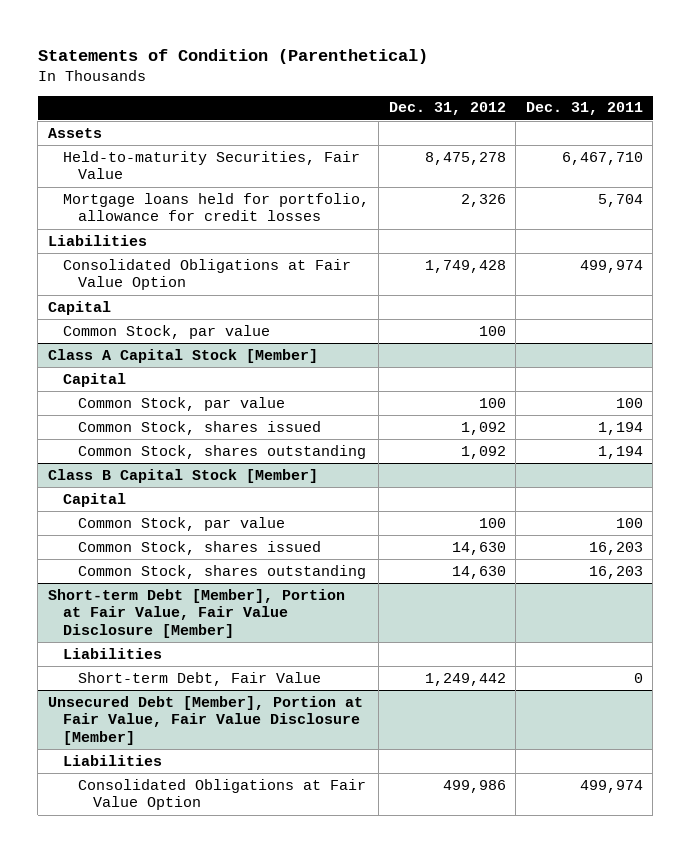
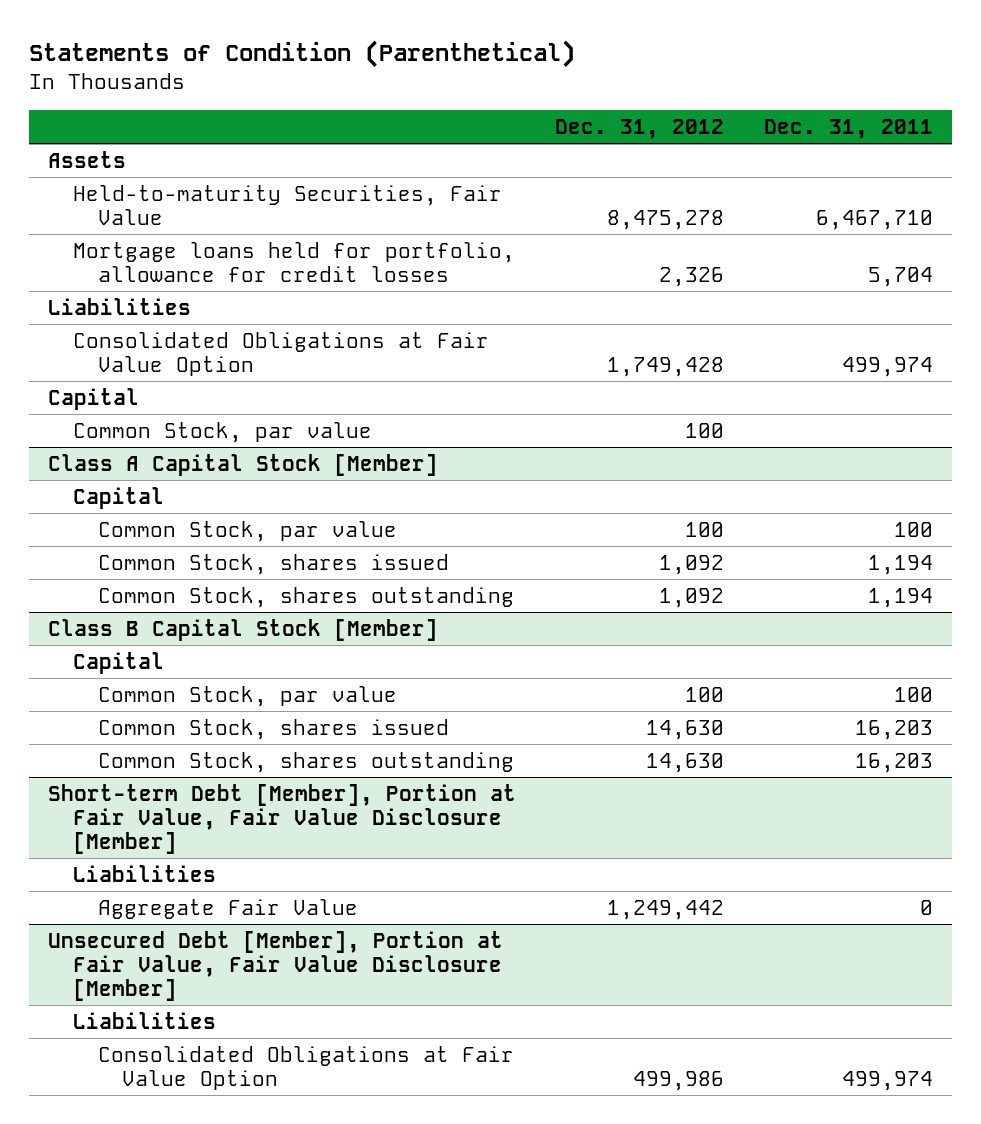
@ Short-term Debt [Member], Portion at Fair Value, Fair Value Disclosure [Member]
- Short-term Debt, Fair Value | 1,249,442 | 0
+ Aggregate Fair Value | 1,249,442 | 0

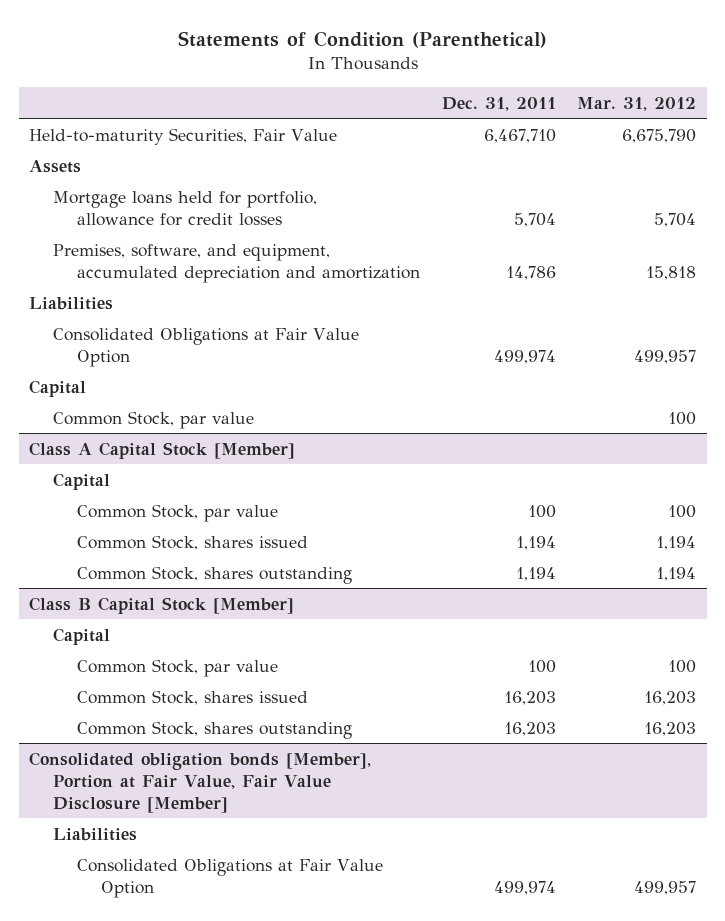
- | Dec. 31, 2012 | Dec. 31, 2011
+ | Dec. 31, 2011 | Mar. 31, 2012
moved down: Assets
+ Premises, software, and equipment, accumulated depreciation and amortization | 14,786 | 15,818
- Short-term Debt [Member], Portion at Fair Value, Fair Value Disclosure [Member]
- Liabilities
- Aggregate Fair Value | 1,249,442 | 0
- Unsecured Debt [Member], Portion at Fair Value, Fair Value Disclosure [Member]
+ Consolidated obligation bonds [Member], Portion at Fair Value, Fair Value Disclosure [Member]

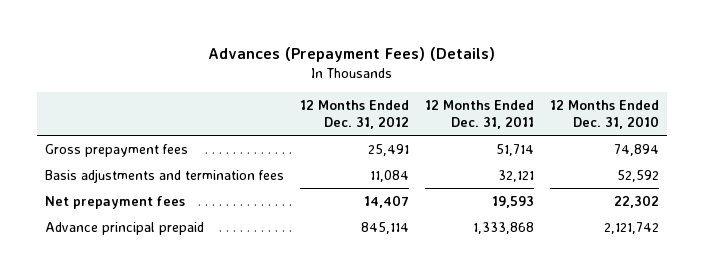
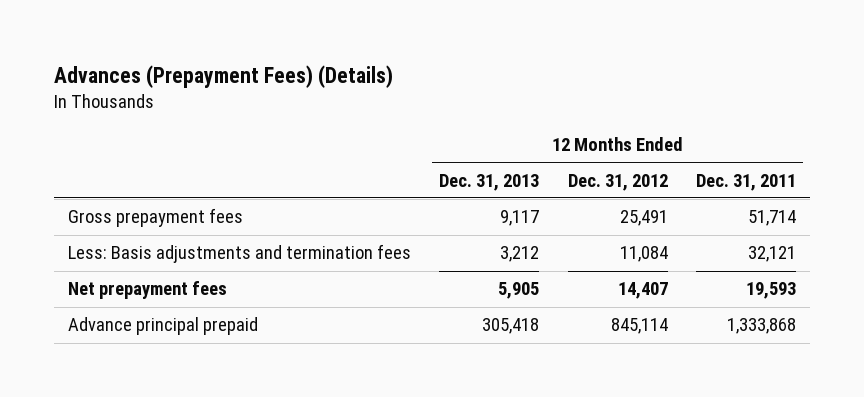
- | 12 Months Ended Dec. 31, 2012 | 12 Months Ended Dec. 31, 2011 | 12 Months Ended Dec. 31, 2010
+ | 12 Months Ended Dec. 31, 2013 | 12 Months Ended Dec. 31, 2012 | 12 Months Ended Dec. 31, 2011
- Basis adjustments and termination fees | 11,084 | 32,121 | 52,592
+ Less: Basis adjustments and termination fees | 3,212 | 11,084 | 32,121

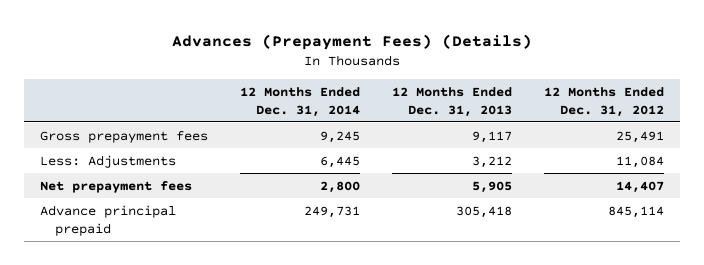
- | 12 Months Ended Dec. 31, 2013 | 12 Months Ended Dec. 31, 2012 | 12 Months Ended Dec. 31, 2011
+ | 12 Months Ended Dec. 31, 2014 | 12 Months Ended Dec. 31, 2013 | 12 Months Ended Dec. 31, 2012
- Less: Basis adjustments and termination fees | 3,212 | 11,084 | 32,121
+ Less: Adjustments | 6,445 | 3,212 | 11,084

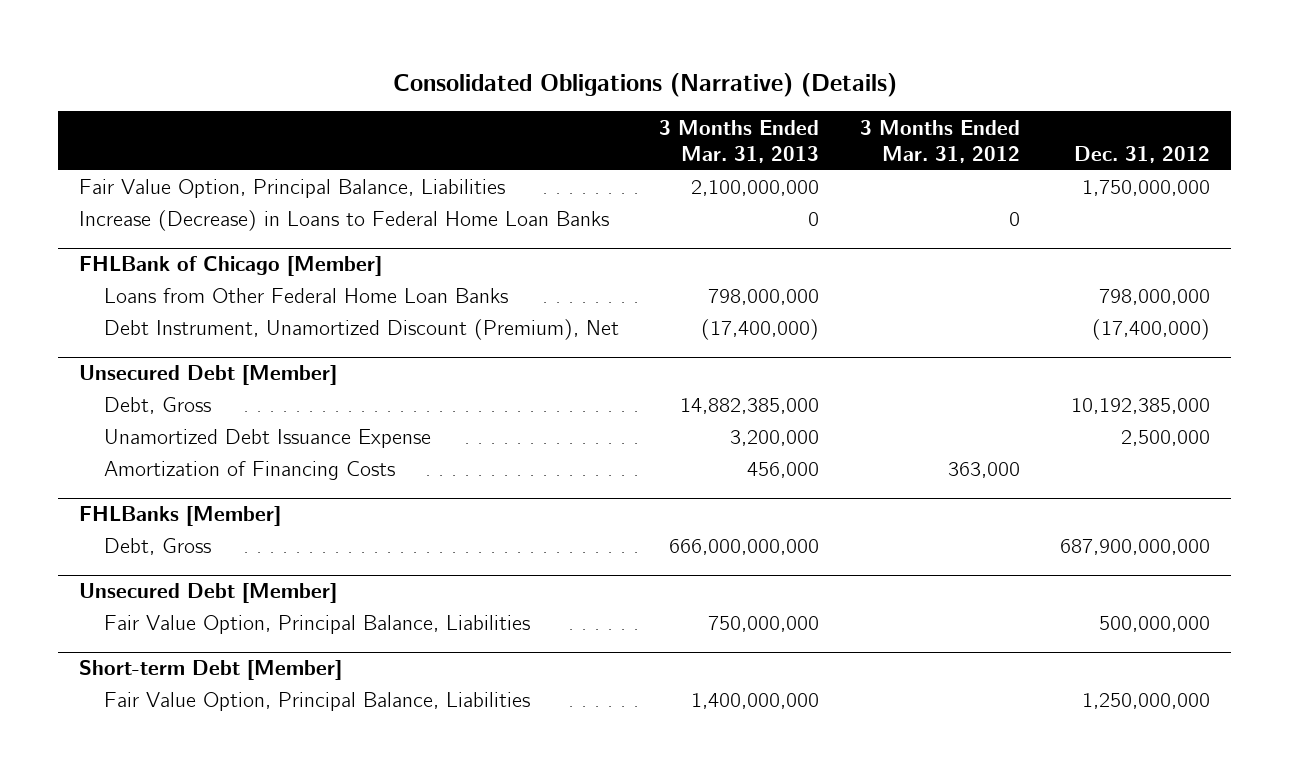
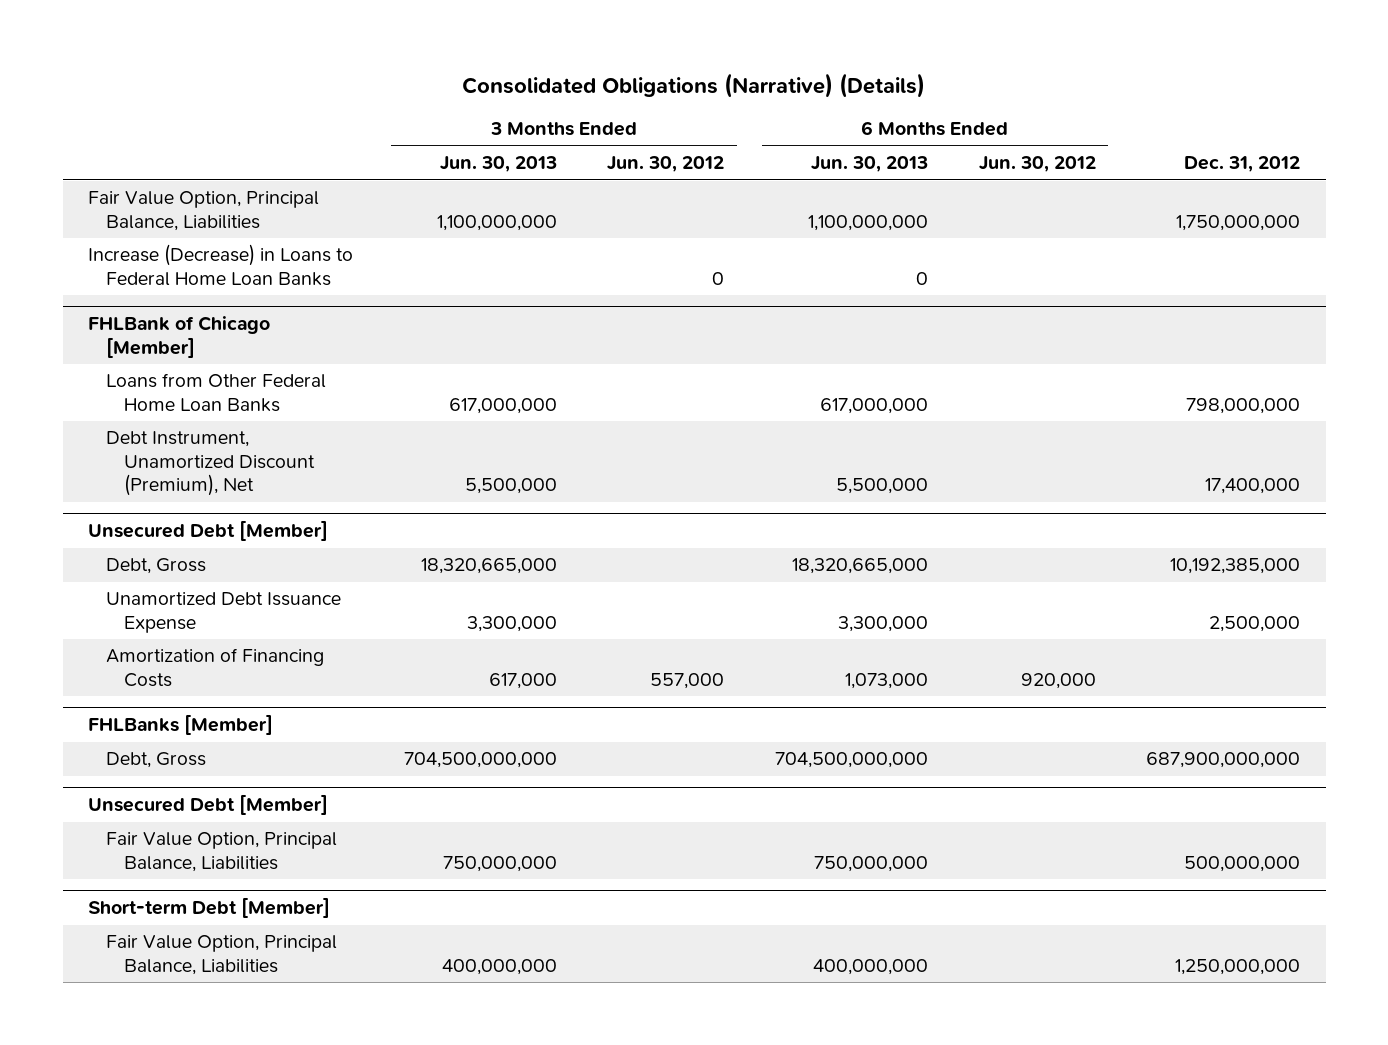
- | 3 Months Ended Mar. 31, 2013 | 3 Months Ended Mar. 31, 2012 | Dec. 31, 2012
+ | 3 Months Ended Jun. 30, 2013 | 3 Months Ended Jun. 30, 2012 | 6 Months Ended Jun. 30, 2013 | 6 Months Ended Jun. 30, 2012 | Dec. 31, 2012
@ FHLBank of Chicago [Member]
- Debt Instrument, Unamortized Discount (Premium), Net | (17,400,000) | | (17,400,000)
+ Debt Instrument, Unamortized Discount (Premium), Net | 5,500,000 | | 5,500,000 | | 17,400,000

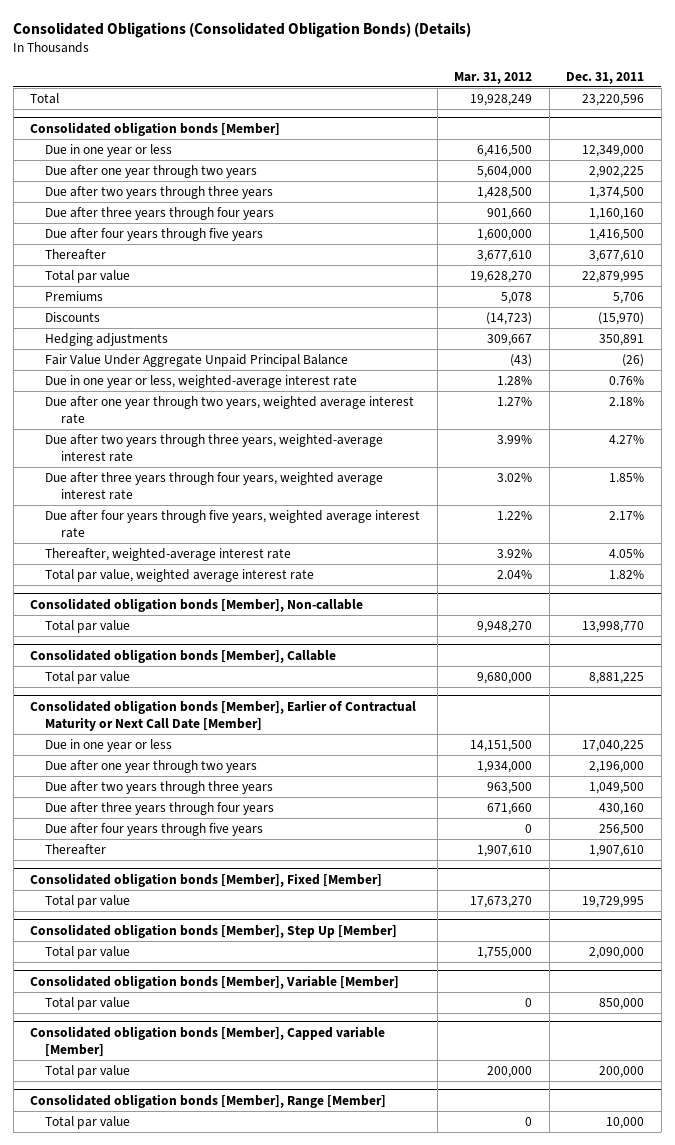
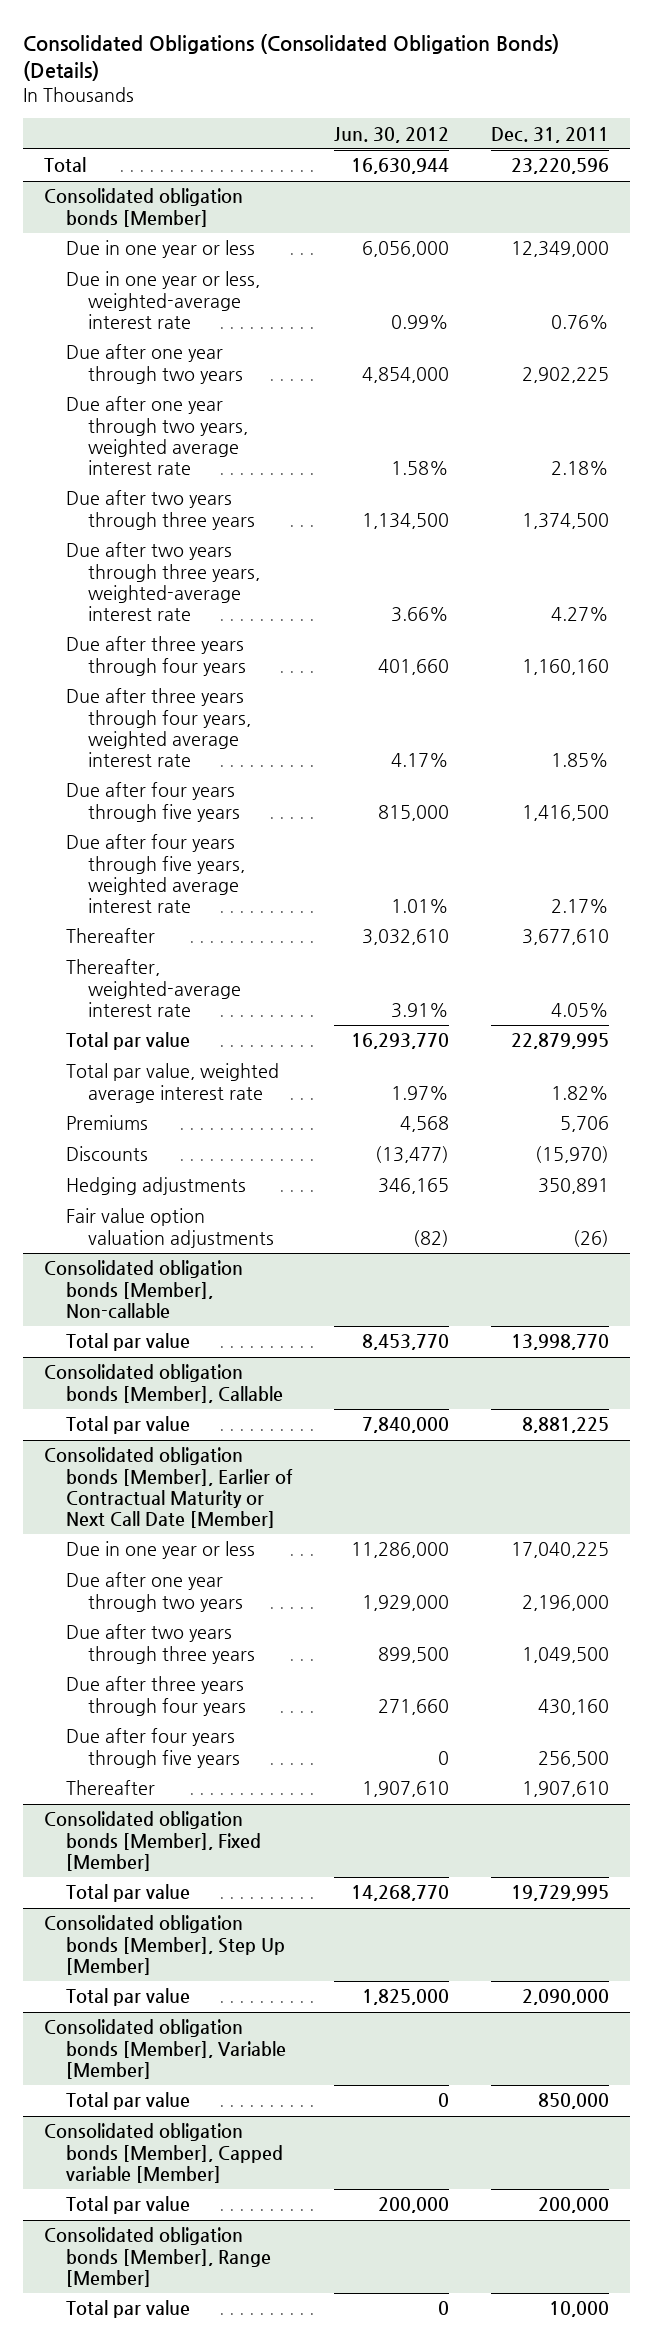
- | Mar. 31, 2012 | Dec. 31, 2011
+ | Jun. 30, 2012 | Dec. 31, 2011
@ Consolidated obligation bonds [Member]
moved up: Due in one year or less, weighted-average interest rate | 0.99% | 0.76%
moved up: Due after one year through two years, weighted average interest rate | 1.58% | 2.18%
moved up: Due after two years through three years, weighted-average interest rate | 3.66% | 4.27%
moved up: Due after three years through four years, weighted average interest rate | 4.17% | 1.85%
moved up: Due after four years through five years, weighted average interest rate | 1.01% | 2.17%
moved up: Thereafter, weighted-average interest rate | 3.91% | 4.05%
moved up: Total par value, weighted average interest rate | 1.97% | 1.82%
- Fair Value Under Aggregate Unpaid Principal Balance | (43) | (26)
+ Fair value option valuation adjustments | (82) | (26)

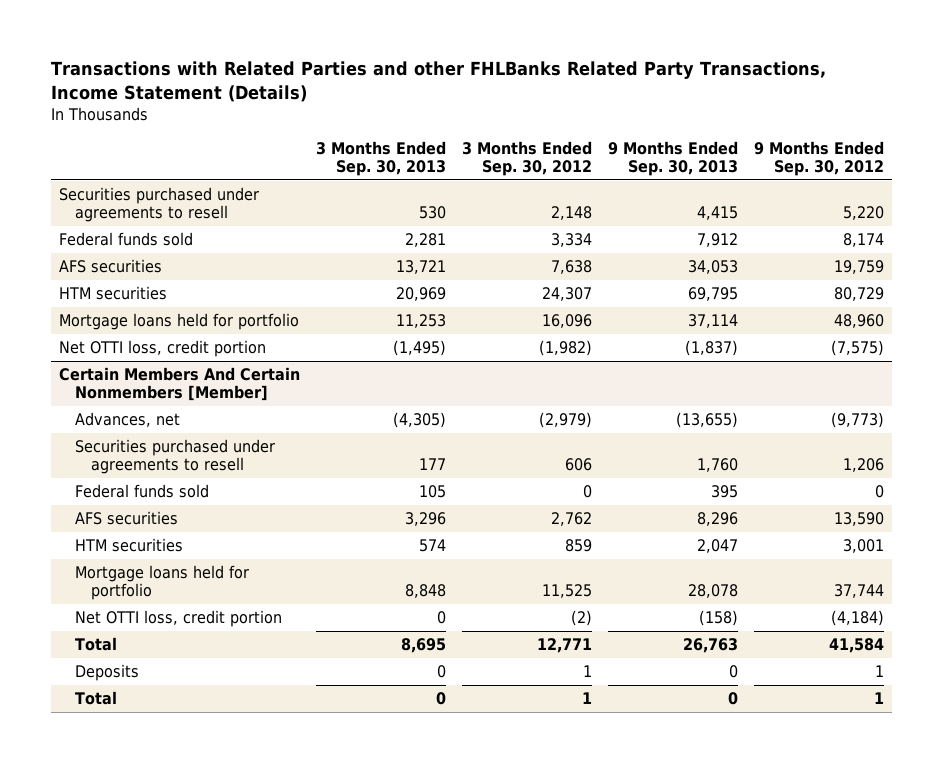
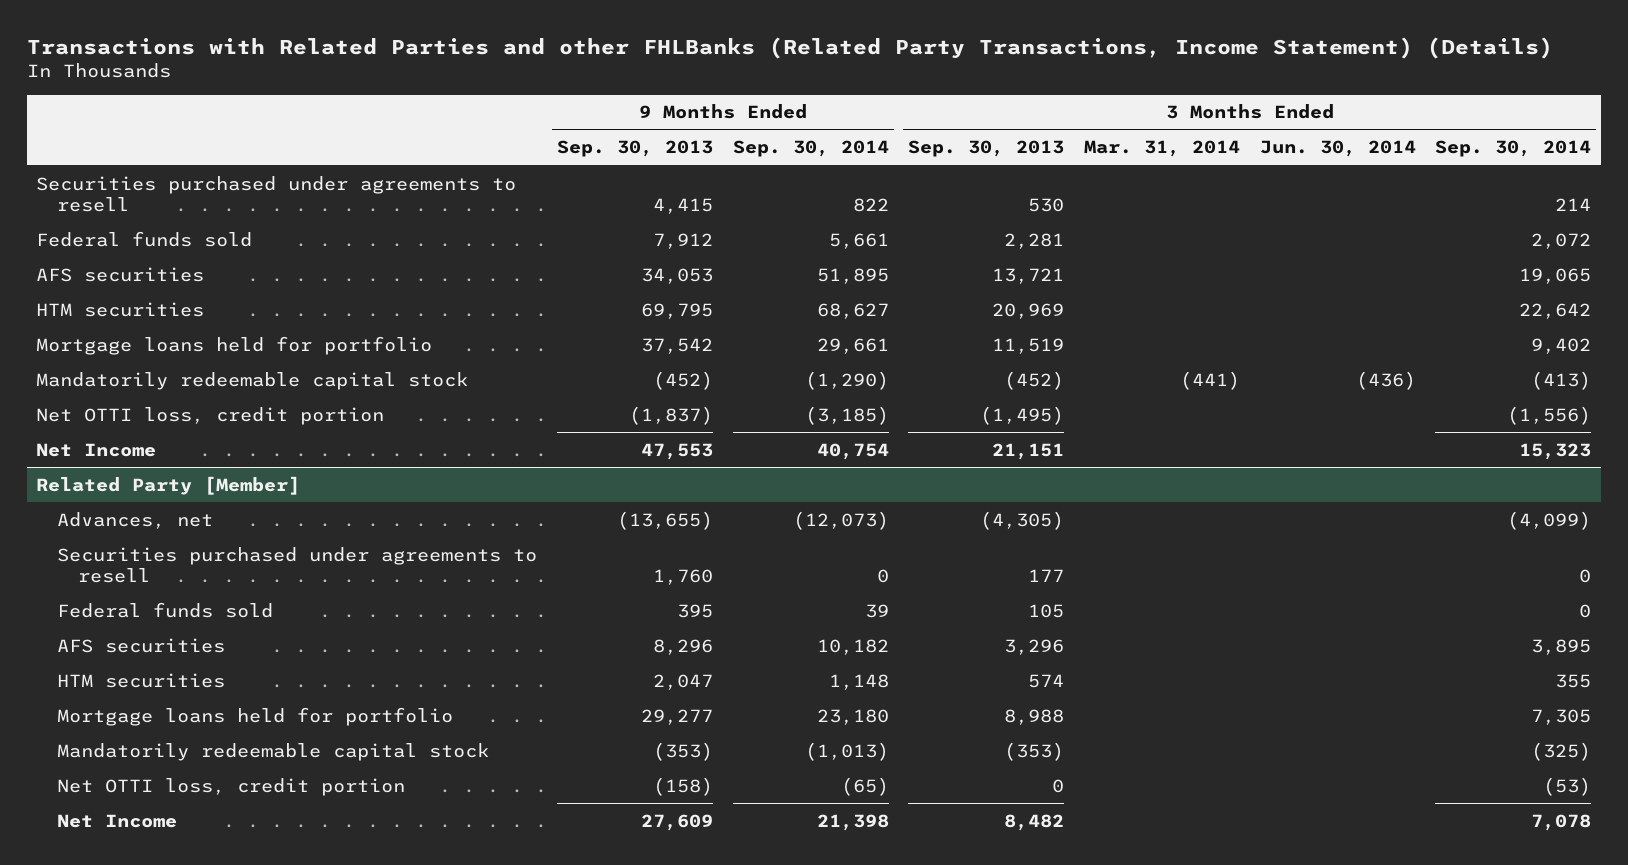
- Transactions with Related Parties and other FHLBanks Related Party Transactions, Income Statement (Details)
+ Transactions with Related Parties and other FHLBanks (Related Party Transactions, Income Statement) (Details)
- | 3 Months Ended Sep. 30, 2013 | 3 Months Ended Sep. 30, 2012 | 9 Months Ended Sep. 30, 2013 | 9 Months Ended Sep. 30, 2012
+ | 9 Months Ended Sep. 30, 2013 | 9 Months Ended Sep. 30, 2014 | 3 Months Ended Sep. 30, 2013 | 3 Months Ended Mar. 31, 2014 | 3 Months Ended Jun. 30, 2014 | 3 Months Ended Sep. 30, 2014
- Mortgage loans held for portfolio | 11,253 | 16,096 | 37,114 | 48,960
+ Mortgage loans held for portfolio | 37,542 | 29,661 | 11,519 | | | 9,402
+ Mandatorily redeemable capital stock | (452) | (1,290) | (452) | (441) | (436) | (413)
- Certain Members And Certain Nonmembers [Member]
+ Net Income | 47,553 | 40,754 | 21,151 | | | 15,323
+ Related Party [Member]
- Mortgage loans held for portfolio | 8,848 | 11,525 | 28,078 | 37,744
+ Mortgage loans held for portfolio | 29,277 | 23,180 | 8,988 | | | 7,305
+ Mandatorily redeemable capital stock | (353) | (1,013) | (353) | | | (325)
- Total | 8,695 | 12,771 | 26,763 | 41,584
- Deposits | 0 | 1 | 0 | 1
- Total | 0 | 1 | 0 | 1
+ Net Income | 27,609 | 21,398 | 8,482 | | | 7,078

